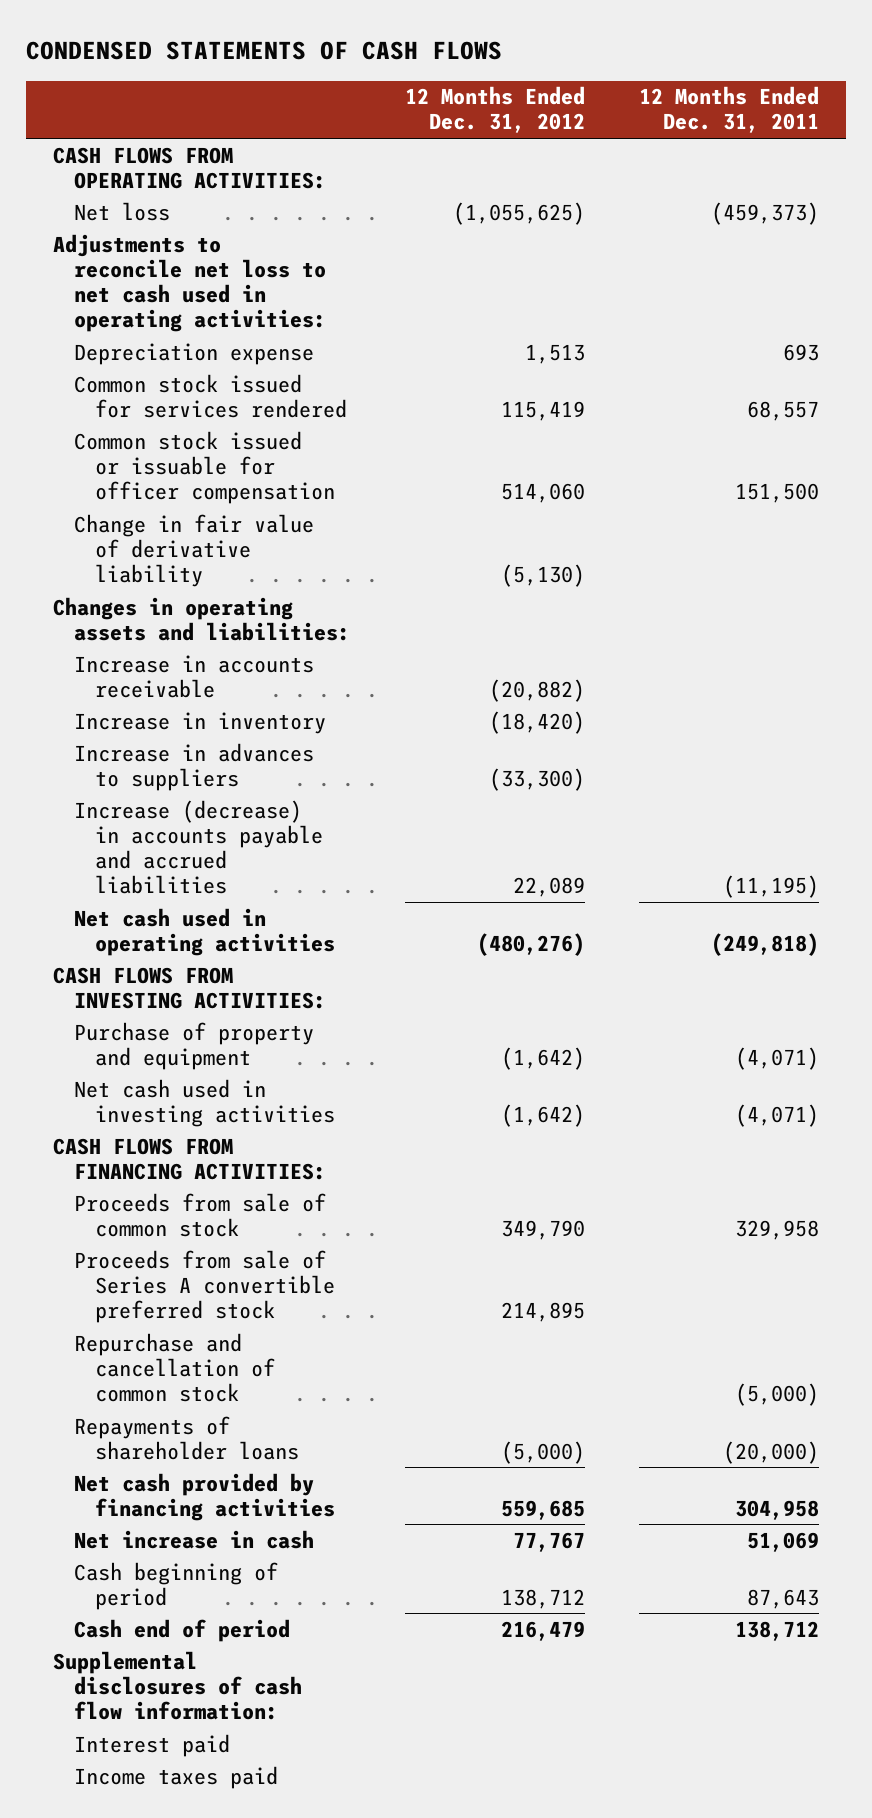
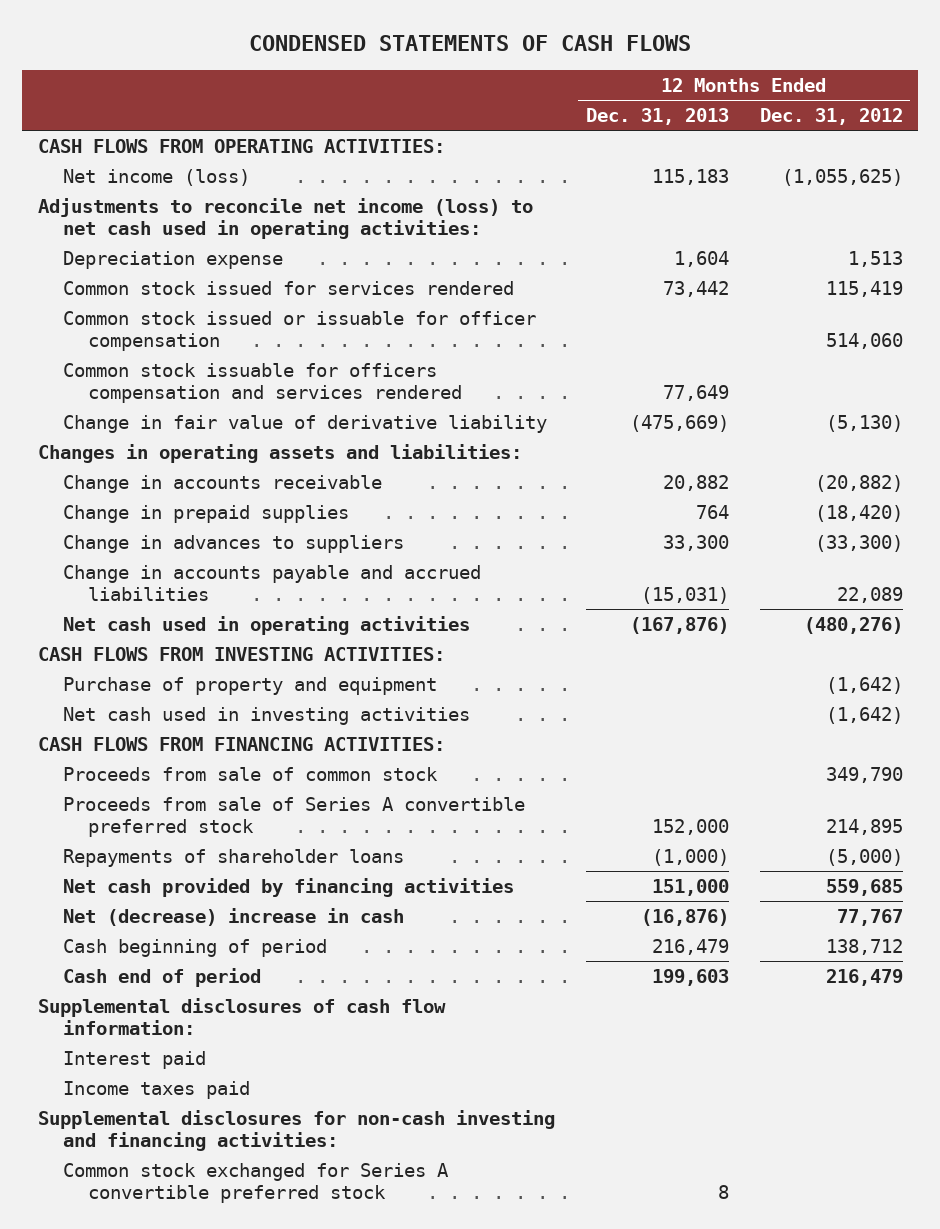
- | 12 Months Ended Dec. 31, 2012 | 12 Months Ended Dec. 31, 2011
+ | 12 Months Ended Dec. 31, 2013 | 12 Months Ended Dec. 31, 2012
- Net loss | (1,055,625) | (459,373)
- Adjustments to reconcile net loss to net cash used in operating activities:
+ Net income (loss) | 115,183 | (1,055,625)
+ Adjustments to reconcile net income (loss) to net cash used in operating activities:
+ Common stock issuable for officers compensation and services rendered | 77,649 |
- Increase in accounts receivable | (20,882) |
- Increase in inventory | (18,420) |
- Increase in advances to suppliers | (33,300) |
- Increase (decrease) in accounts payable and accrued liabilities | 22,089 | (11,195)
+ Change in accounts receivable | 20,882 | (20,882)
+ Change in prepaid supplies | 764 | (18,420)
+ Change in advances to suppliers | 33,300 | (33,300)
+ Change in accounts payable and accrued liabilities | (15,031) | 22,089
- Repurchase and cancellation of common stock | | (5,000)
- Net increase in cash | 77,767 | 51,069
+ Net (decrease) increase in cash | (16,876) | 77,767
+ Supplemental disclosures for non-cash investing and financing activities:
+ Common stock exchanged for Series A convertible preferred stock | 8 |

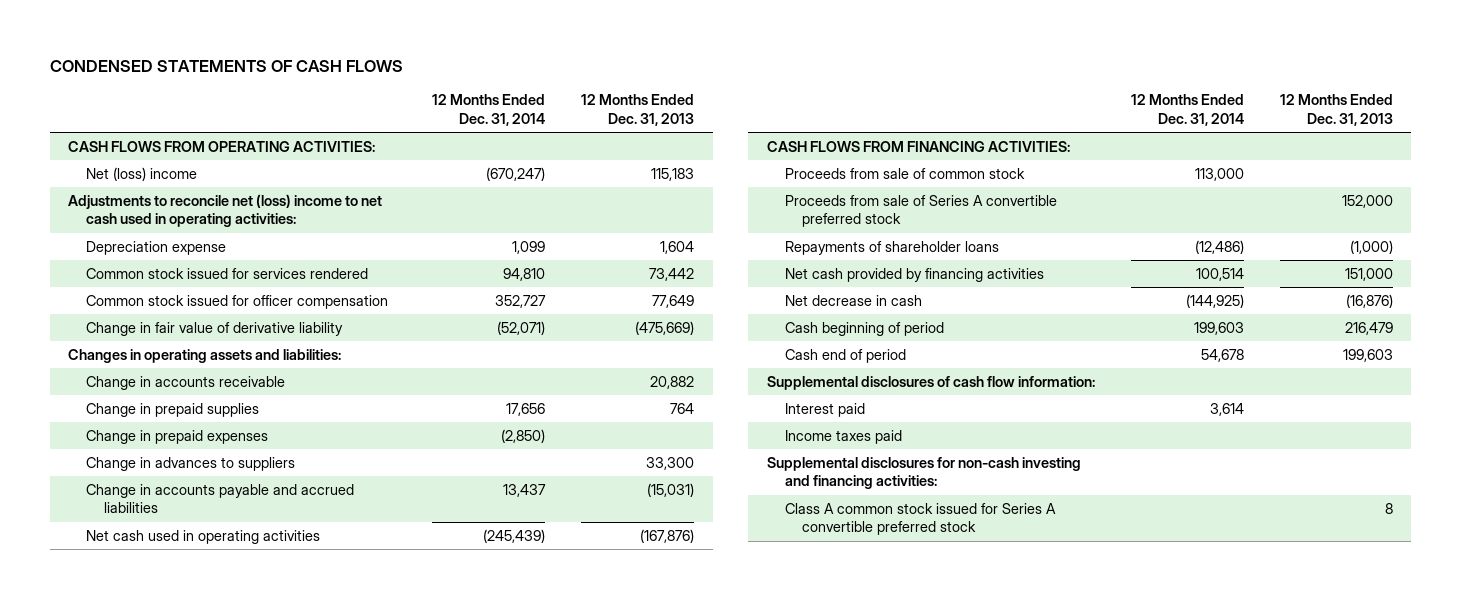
- | 12 Months Ended Dec. 31, 2013 | 12 Months Ended Dec. 31, 2012
+ | 12 Months Ended Dec. 31, 2014 | 12 Months Ended Dec. 31, 2013
- Net income (loss) | 115,183 | (1,055,625)
- Adjustments to reconcile net income (loss) to net cash used in operating activities:
+ Net (loss) income | (670,247) | 115,183
+ Adjustments to reconcile net (loss) income to net cash used in operating activities:
- Common stock issued or issuable for officer compensation | | 514,060
- Common stock issuable for officers compensation and services rendered | 77,649 |
+ Common stock issued for officer compensation | 352,727 | 77,649
+ Change in prepaid expenses | (2,850) |
- CASH FLOWS FROM INVESTING ACTIVITIES:
- Purchase of property and equipment | | (1,642)
- Net cash used in investing activities | | (1,642)
- Net (decrease) increase in cash | (16,876) | 77,767
+ Net decrease in cash | (144,925) | (16,876)
- Common stock exchanged for Series A convertible preferred stock | 8 |
+ Class A common stock issued for Series A convertible preferred stock | | 8

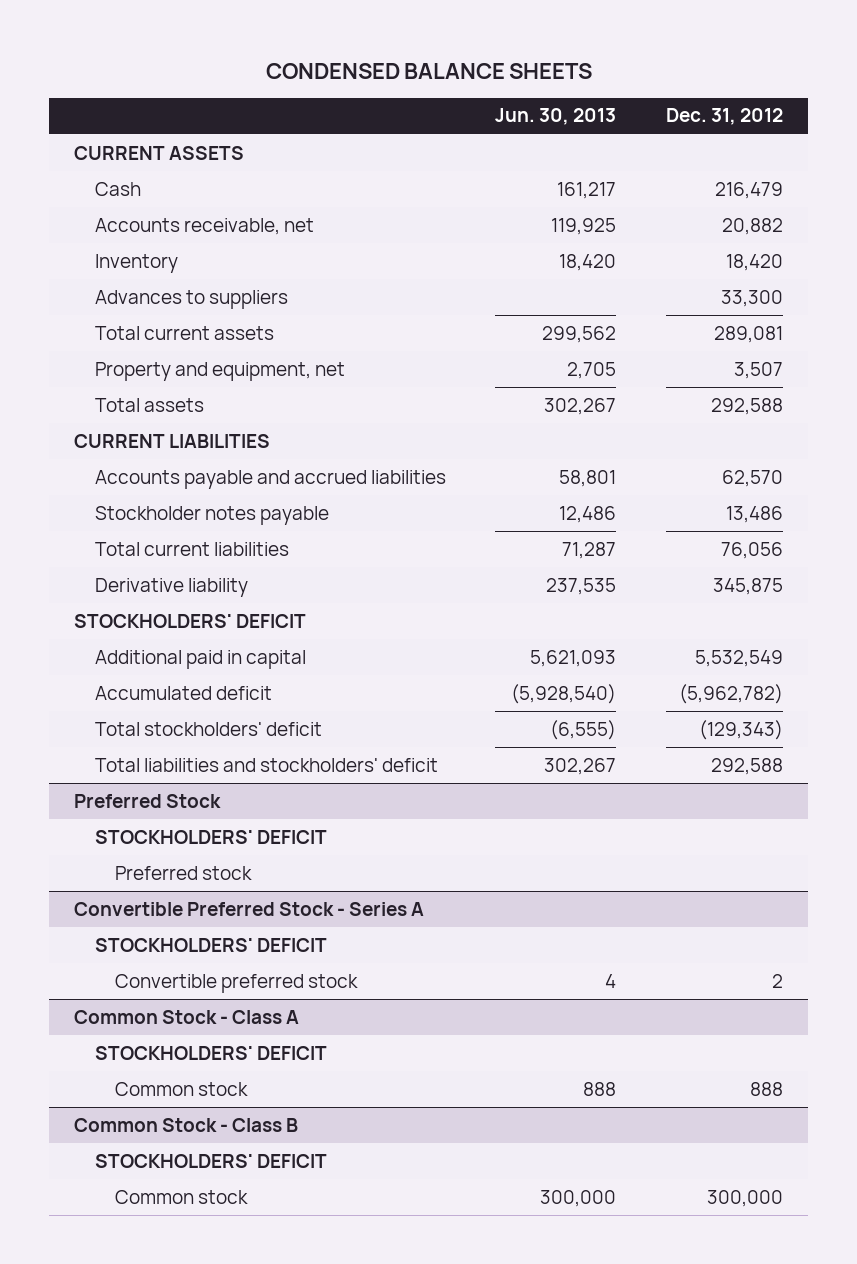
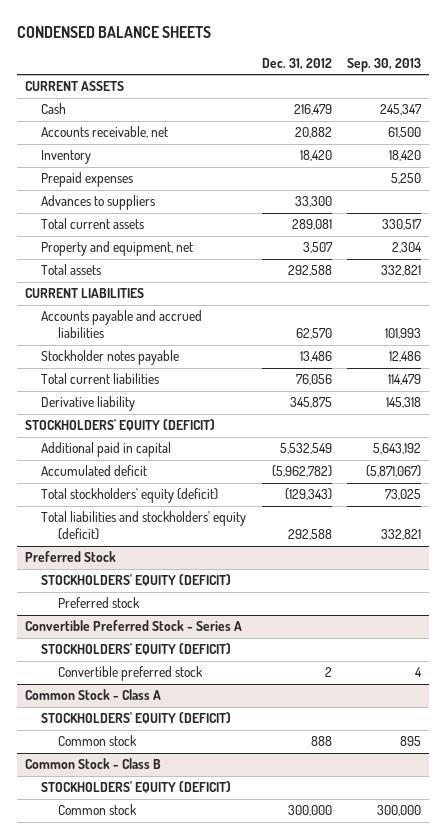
- | Jun. 30, 2013 | Dec. 31, 2012
+ | Dec. 31, 2012 | Sep. 30, 2013
+ Prepaid expenses | | 5,250
- STOCKHOLDERS' DEFICIT
+ STOCKHOLDERS' EQUITY (DEFICIT)
- Total stockholders' deficit | (6,555) | (129,343)
- Total liabilities and stockholders' deficit | 302,267 | 292,588
+ Total stockholders' equity (deficit) | (129,343) | 73,025
+ Total liabilities and stockholders' equity (deficit) | 292,588 | 332,821
@ Preferred Stock
- STOCKHOLDERS' DEFICIT
+ STOCKHOLDERS' EQUITY (DEFICIT)
@ Convertible Preferred Stock - Series A
- STOCKHOLDERS' DEFICIT
+ STOCKHOLDERS' EQUITY (DEFICIT)
@ Common Stock - Class A
- STOCKHOLDERS' DEFICIT
+ STOCKHOLDERS' EQUITY (DEFICIT)
@ Common Stock - Class B
- STOCKHOLDERS' DEFICIT
+ STOCKHOLDERS' EQUITY (DEFICIT)

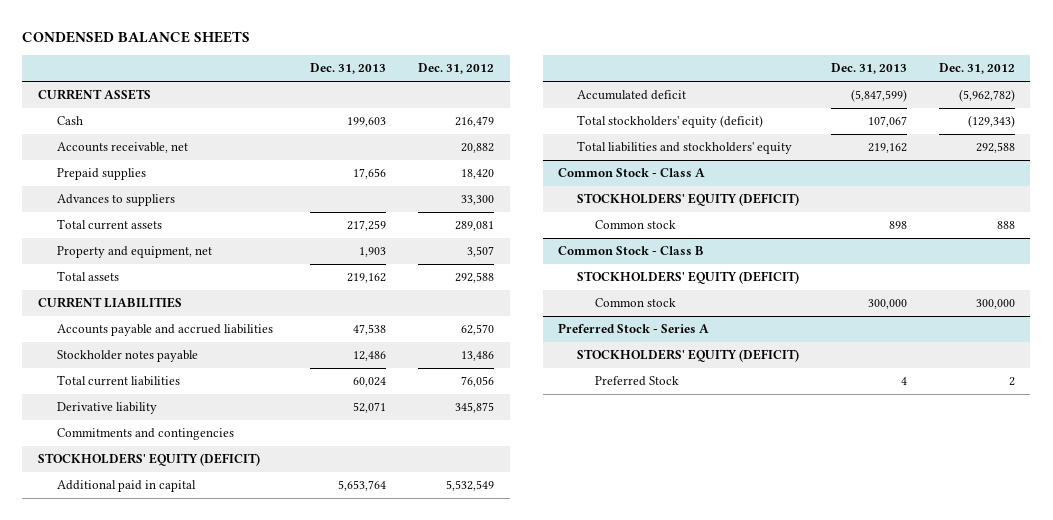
- | Dec. 31, 2012 | Sep. 30, 2013
+ | Dec. 31, 2013 | Dec. 31, 2012
- Inventory | 18,420 | 18,420
- Prepaid expenses | | 5,250
+ Prepaid supplies | 17,656 | 18,420
+ Commitments and contingencies
- Total liabilities and stockholders' equity (deficit) | 292,588 | 332,821
- Preferred Stock
- STOCKHOLDERS' EQUITY (DEFICIT)
- Preferred stock
- Convertible Preferred Stock - Series A
- STOCKHOLDERS' EQUITY (DEFICIT)
- Convertible preferred stock | 2 | 4
+ Total liabilities and stockholders' equity | 219,162 | 292,588
+ Preferred Stock - Series A
+ STOCKHOLDERS' EQUITY (DEFICIT)
+ Preferred Stock | 4 | 2

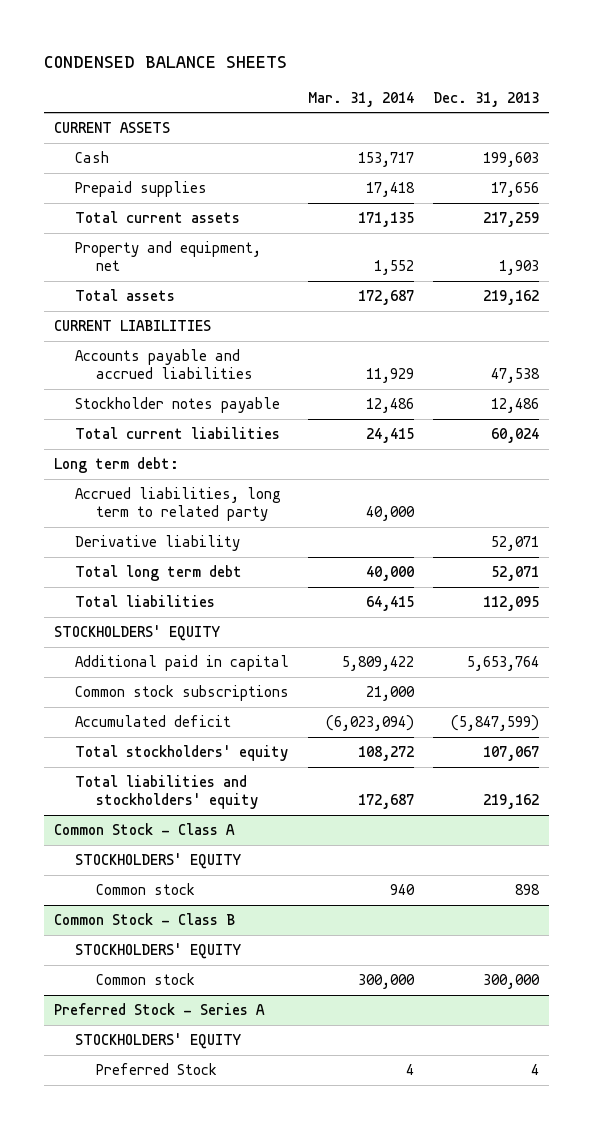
- | Dec. 31, 2013 | Dec. 31, 2012
+ | Mar. 31, 2014 | Dec. 31, 2013
- Accounts receivable, net | | 20,882
- Advances to suppliers | | 33,300
+ Long term debt:
+ Accrued liabilities, long term to related party | 40,000 |
- Commitments and contingencies
- STOCKHOLDERS' EQUITY (DEFICIT)
+ Total long term debt | 40,000 | 52,071
+ Total liabilities | 64,415 | 112,095
+ STOCKHOLDERS' EQUITY
+ Common stock subscriptions | 21,000 |
- Total stockholders' equity (deficit) | 107,067 | (129,343)
+ Total stockholders' equity | 108,272 | 107,067
@ Common Stock - Class A
- STOCKHOLDERS' EQUITY (DEFICIT)
+ STOCKHOLDERS' EQUITY
@ Common Stock - Class B
- STOCKHOLDERS' EQUITY (DEFICIT)
+ STOCKHOLDERS' EQUITY
@ Preferred Stock - Series A
- STOCKHOLDERS' EQUITY (DEFICIT)
+ STOCKHOLDERS' EQUITY

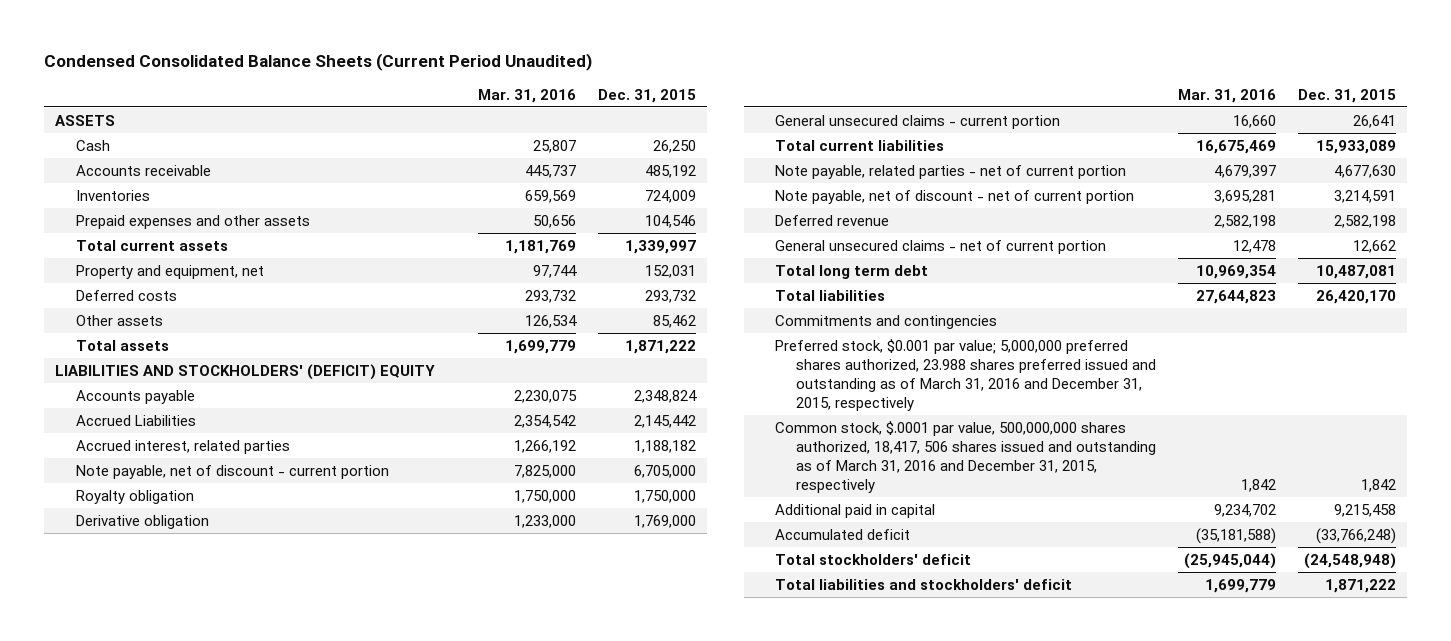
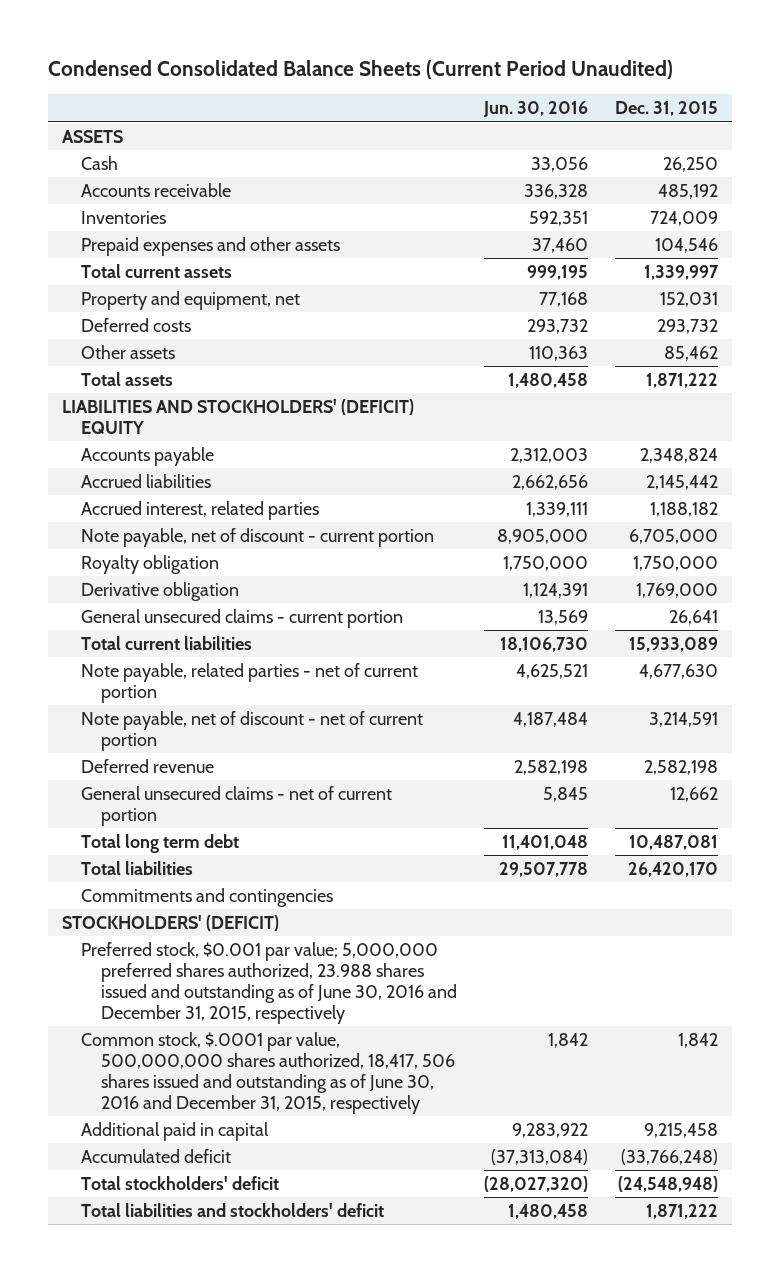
- | Mar. 31, 2016 | Dec. 31, 2015
+ | Jun. 30, 2016 | Dec. 31, 2015
- Accrued Liabilities | 2,354,542 | 2,145,442
+ Accrued liabilities | 2,662,656 | 2,145,442
- Preferred stock, $0.001 par value; 5,000,000 preferred shares authorized, 23.988 shares preferred issued and outstanding as of March 31, 2016 and December 31, 2015, respectively
- Common stock, $.0001 par value, 500,000,000 shares authorized, 18,417, 506 shares issued and outstanding as of March 31, 2016 and December 31, 2015, respectively | 1,842 | 1,842
+ STOCKHOLDERS' (DEFICIT)
+ Preferred stock, $0.001 par value; 5,000,000 preferred shares authorized, 23.988 shares issued and outstanding as of June 30, 2016 and December 31, 2015, respectively
+ Common stock, $.0001 par value, 500,000,000 shares authorized, 18,417, 506 shares issued and outstanding as of June 30, 2016 and December 31, 2015, respectively | 1,842 | 1,842

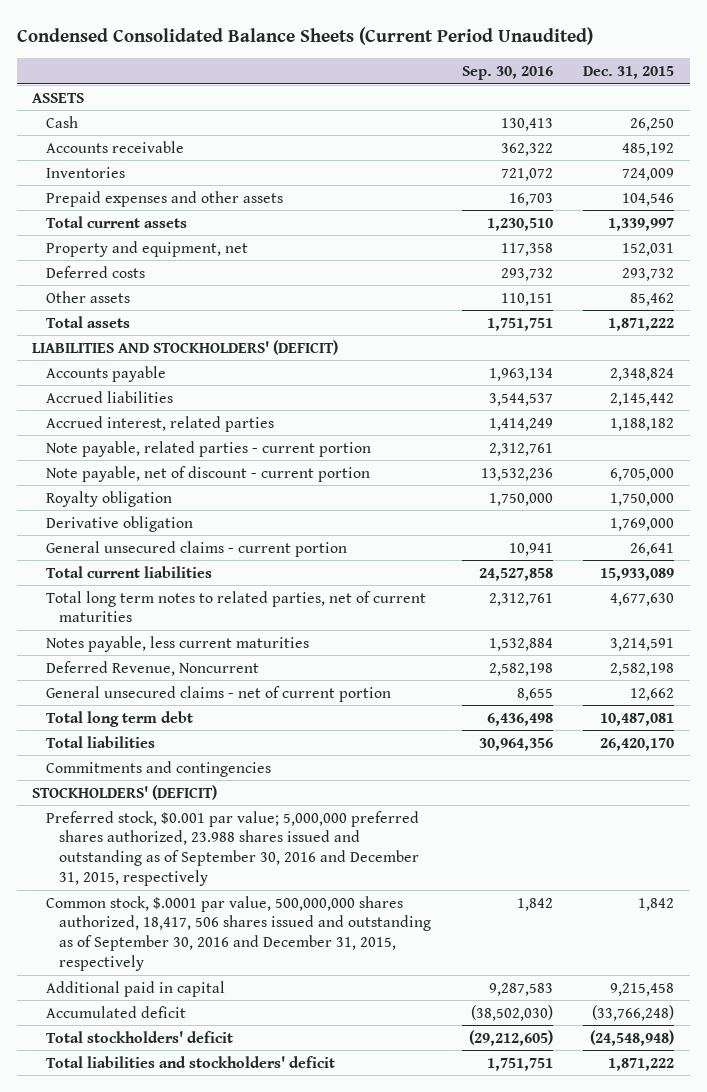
- | Jun. 30, 2016 | Dec. 31, 2015
+ | Sep. 30, 2016 | Dec. 31, 2015
- LIABILITIES AND STOCKHOLDERS' (DEFICIT) EQUITY
+ LIABILITIES AND STOCKHOLDERS' (DEFICIT)
+ Note payable, related parties - current portion | 2,312,761 |
- Note payable, related parties - net of current portion | 4,625,521 | 4,677,630
- Note payable, net of discount - net of current portion | 4,187,484 | 3,214,591
- Deferred revenue | 2,582,198 | 2,582,198
+ Total long term notes to related parties, net of current maturities | 2,312,761 | 4,677,630
+ Notes payable, less current maturities | 1,532,884 | 3,214,591
+ Deferred Revenue, Noncurrent | 2,582,198 | 2,582,198
- Preferred stock, $0.001 par value; 5,000,000 preferred shares authorized, 23.988 shares issued and outstanding as of June 30, 2016 and December 31, 2015, respectively
- Common stock, $.0001 par value, 500,000,000 shares authorized, 18,417, 506 shares issued and outstanding as of June 30, 2016 and December 31, 2015, respectively | 1,842 | 1,842
+ Preferred stock, $0.001 par value; 5,000,000 preferred shares authorized, 23.988 shares issued and outstanding as of September 30, 2016 and December 31, 2015, respectively
+ Common stock, $.0001 par value, 500,000,000 shares authorized, 18,417, 506 shares issued and outstanding as of September 30, 2016 and December 31, 2015, respectively | 1,842 | 1,842

